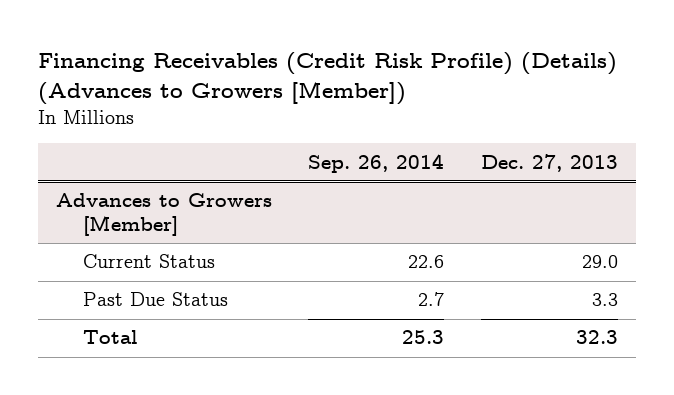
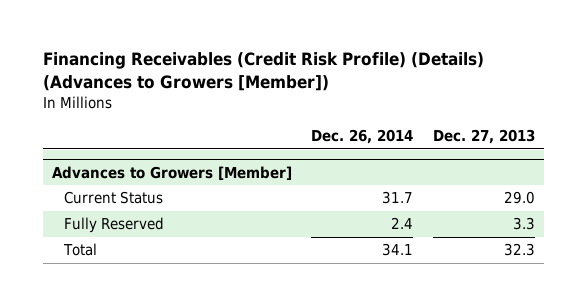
- | Sep. 26, 2014 | Dec. 27, 2013
+ | Dec. 26, 2014 | Dec. 27, 2013
@ Advances to Growers [Member]
- Past Due Status | 2.7 | 3.3
+ Fully Reserved | 2.4 | 3.3

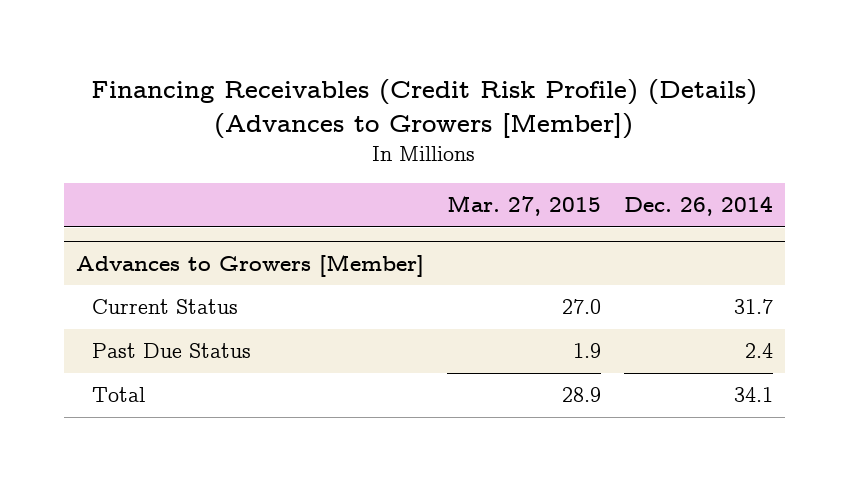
- | Dec. 26, 2014 | Dec. 27, 2013
+ | Mar. 27, 2015 | Dec. 26, 2014
@ Advances to Growers [Member]
- Fully Reserved | 2.4 | 3.3
+ Past Due Status | 1.9 | 2.4

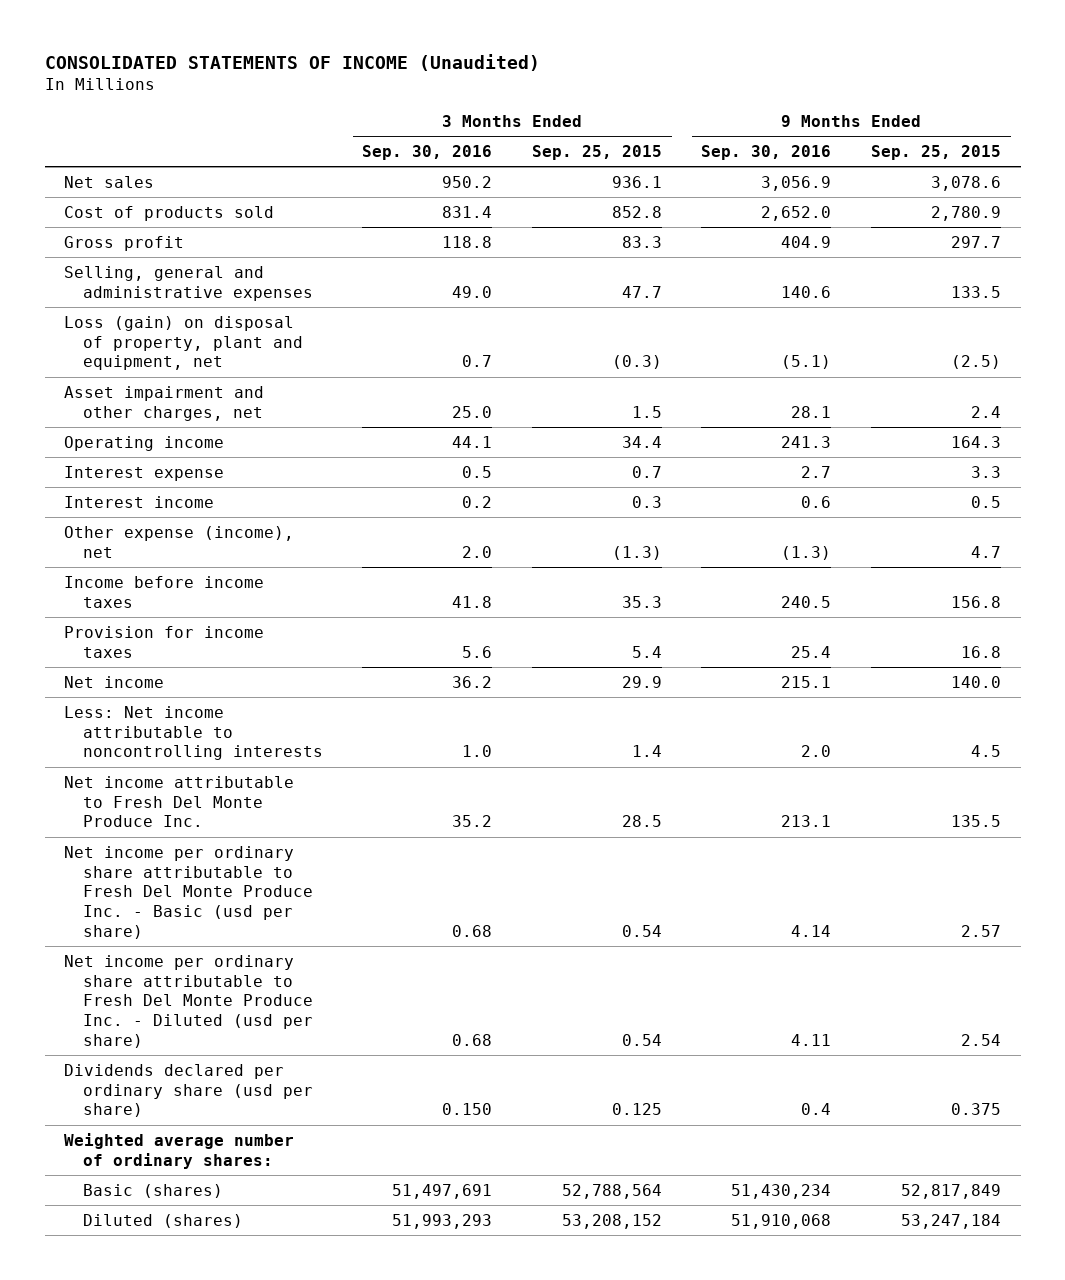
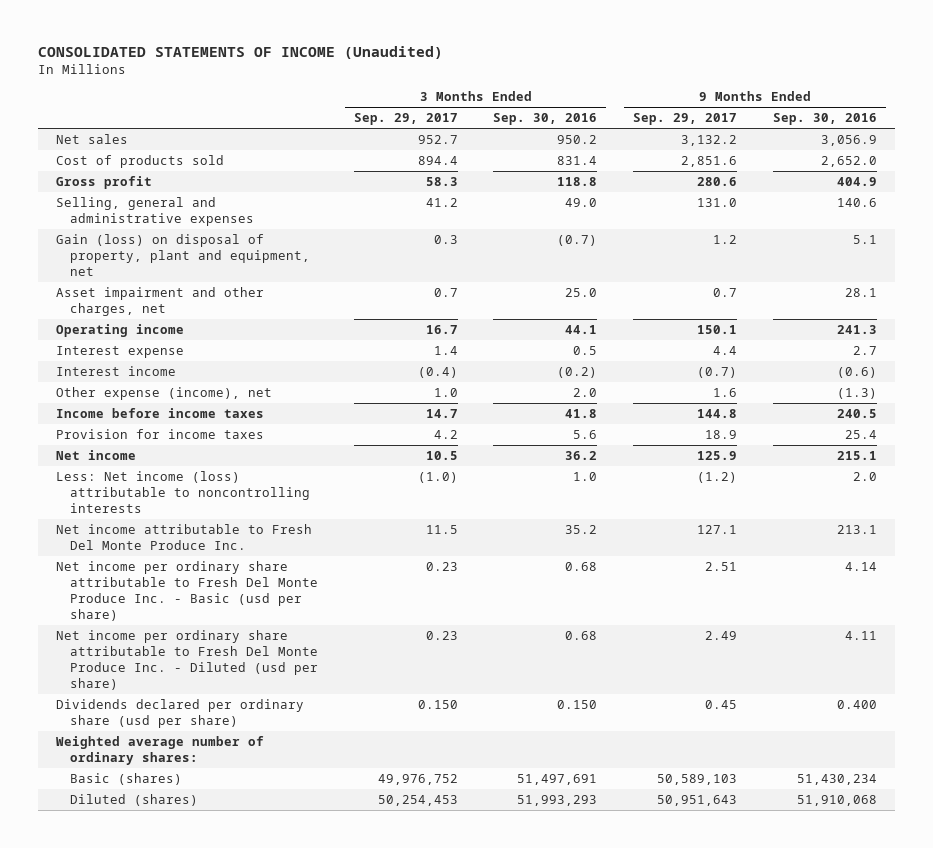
- | 3 Months Ended Sep. 30, 2016 | 3 Months Ended Sep. 25, 2015 | 9 Months Ended Sep. 30, 2016 | 9 Months Ended Sep. 25, 2015
+ | 3 Months Ended Sep. 29, 2017 | 3 Months Ended Sep. 30, 2016 | 9 Months Ended Sep. 29, 2017 | 9 Months Ended Sep. 30, 2016
- Loss (gain) on disposal of property, plant and equipment, net | 0.7 | (0.3) | (5.1) | (2.5)
+ Gain (loss) on disposal of property, plant and equipment, net | 0.3 | (0.7) | 1.2 | 5.1
- Interest income | 0.2 | 0.3 | 0.6 | 0.5
+ Interest income | (0.4) | (0.2) | (0.7) | (0.6)
- Less: Net income attributable to noncontrolling interests | 1.0 | 1.4 | 2.0 | 4.5
+ Less: Net income (loss) attributable to noncontrolling interests | (1.0) | 1.0 | (1.2) | 2.0
- Dividends declared per ordinary share (usd per share) | 0.150 | 0.125 | 0.4 | 0.375
+ Dividends declared per ordinary share (usd per share) | 0.150 | 0.150 | 0.45 | 0.400

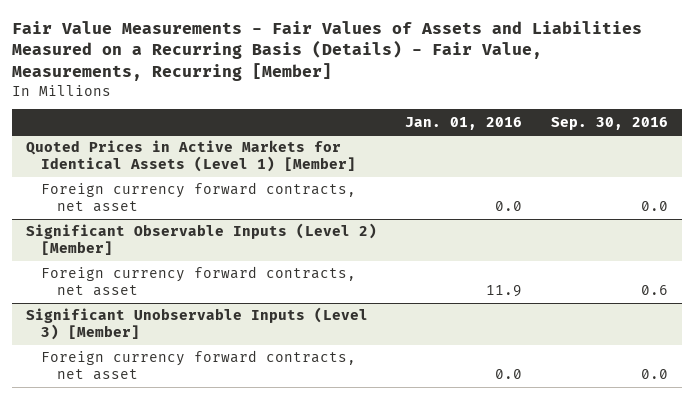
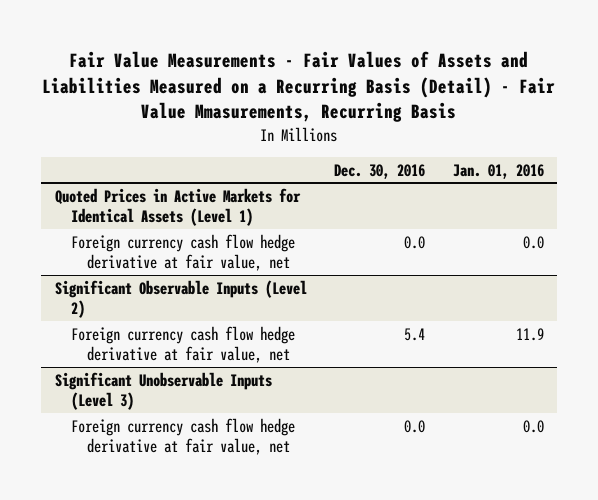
- Fair Value Measurements - Fair Values of Assets and Liabilities Measured on a Recurring Basis (Details) - Fair Value, Measurements, Recurring [Member]
+ Fair Value Measurements - Fair Values of Assets and Liabilities Measured on a Recurring Basis (Detail) - Fair Value Mmasurements, Recurring Basis
- | Jan. 01, 2016 | Sep. 30, 2016
+ | Dec. 30, 2016 | Jan. 01, 2016
- Quoted Prices in Active Markets for Identical Assets (Level 1) [Member]
- Foreign currency forward contracts, net asset | 0.0 | 0.0
- Significant Observable Inputs (Level 2) [Member]
- Foreign currency forward contracts, net asset | 11.9 | 0.6
- Significant Unobservable Inputs (Level 3) [Member]
- Foreign currency forward contracts, net asset | 0.0 | 0.0
+ Quoted Prices in Active Markets for Identical Assets (Level 1)
+ Foreign currency cash flow hedge derivative at fair value, net | 0.0 | 0.0
+ Significant Observable Inputs (Level 2)
+ Foreign currency cash flow hedge derivative at fair value, net | 5.4 | 11.9
+ Significant Unobservable Inputs (Level 3)
+ Foreign currency cash flow hedge derivative at fair value, net | 0.0 | 0.0

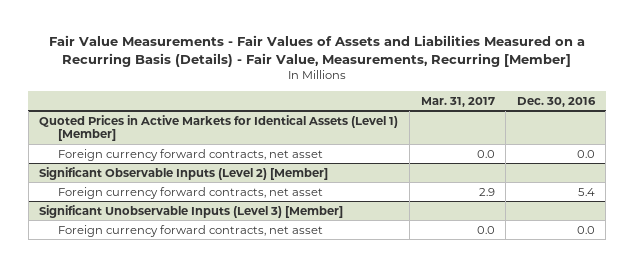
- Fair Value Measurements - Fair Values of Assets and Liabilities Measured on a Recurring Basis (Detail) - Fair Value Mmasurements, Recurring Basis
+ Fair Value Measurements - Fair Values of Assets and Liabilities Measured on a Recurring Basis (Details) - Fair Value, Measurements, Recurring [Member]
- | Dec. 30, 2016 | Jan. 01, 2016
+ | Mar. 31, 2017 | Dec. 30, 2016
- Quoted Prices in Active Markets for Identical Assets (Level 1)
- Foreign currency cash flow hedge derivative at fair value, net | 0.0 | 0.0
- Significant Observable Inputs (Level 2)
- Foreign currency cash flow hedge derivative at fair value, net | 5.4 | 11.9
- Significant Unobservable Inputs (Level 3)
- Foreign currency cash flow hedge derivative at fair value, net | 0.0 | 0.0
+ Quoted Prices in Active Markets for Identical Assets (Level 1) [Member]
+ Foreign currency forward contracts, net asset | 0.0 | 0.0
+ Significant Observable Inputs (Level 2) [Member]
+ Foreign currency forward contracts, net asset | 2.9 | 5.4
+ Significant Unobservable Inputs (Level 3) [Member]
+ Foreign currency forward contracts, net asset | 0.0 | 0.0

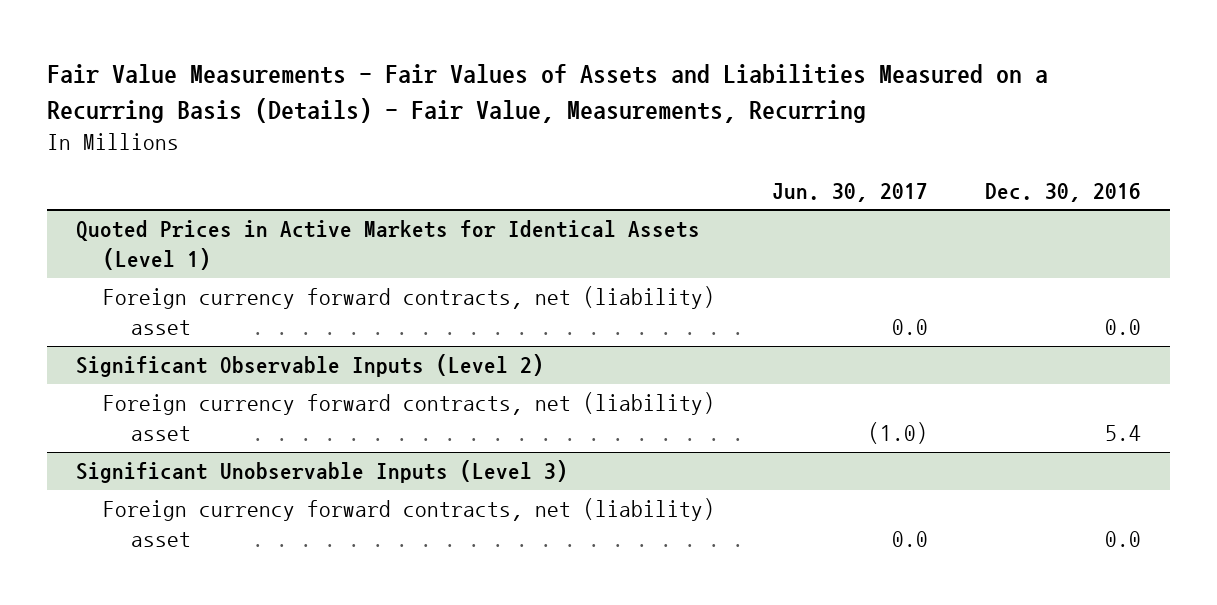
- Fair Value Measurements - Fair Values of Assets and Liabilities Measured on a Recurring Basis (Details) - Fair Value, Measurements, Recurring [Member]
+ Fair Value Measurements - Fair Values of Assets and Liabilities Measured on a Recurring Basis (Details) - Fair Value, Measurements, Recurring
- | Mar. 31, 2017 | Dec. 30, 2016
+ | Jun. 30, 2017 | Dec. 30, 2016
- Quoted Prices in Active Markets for Identical Assets (Level 1) [Member]
- Foreign currency forward contracts, net asset | 0.0 | 0.0
- Significant Observable Inputs (Level 2) [Member]
- Foreign currency forward contracts, net asset | 2.9 | 5.4
- Significant Unobservable Inputs (Level 3) [Member]
- Foreign currency forward contracts, net asset | 0.0 | 0.0
+ Quoted Prices in Active Markets for Identical Assets (Level 1)
+ Foreign currency forward contracts, net (liability) asset | 0.0 | 0.0
+ Significant Observable Inputs (Level 2)
+ Foreign currency forward contracts, net (liability) asset | (1.0) | 5.4
+ Significant Unobservable Inputs (Level 3)
+ Foreign currency forward contracts, net (liability) asset | 0.0 | 0.0

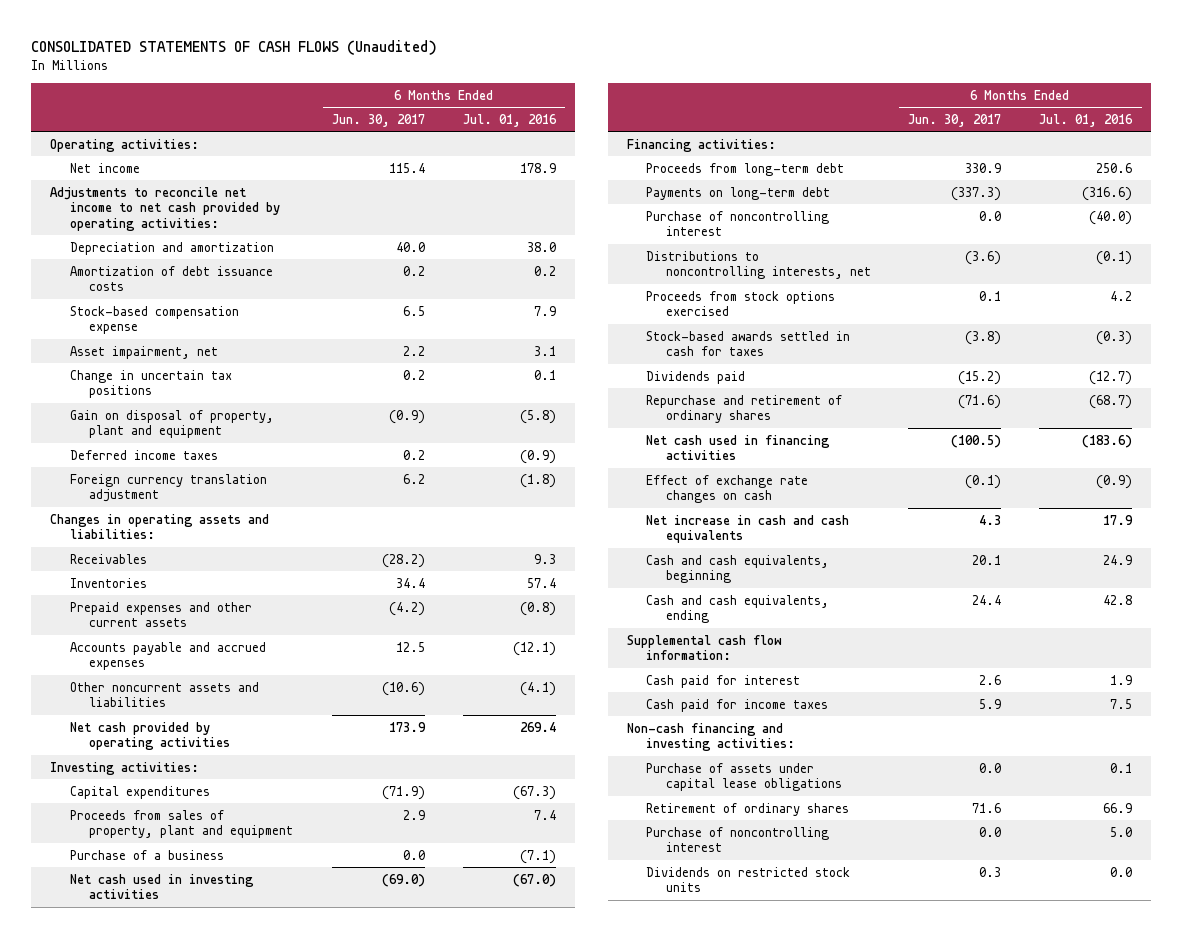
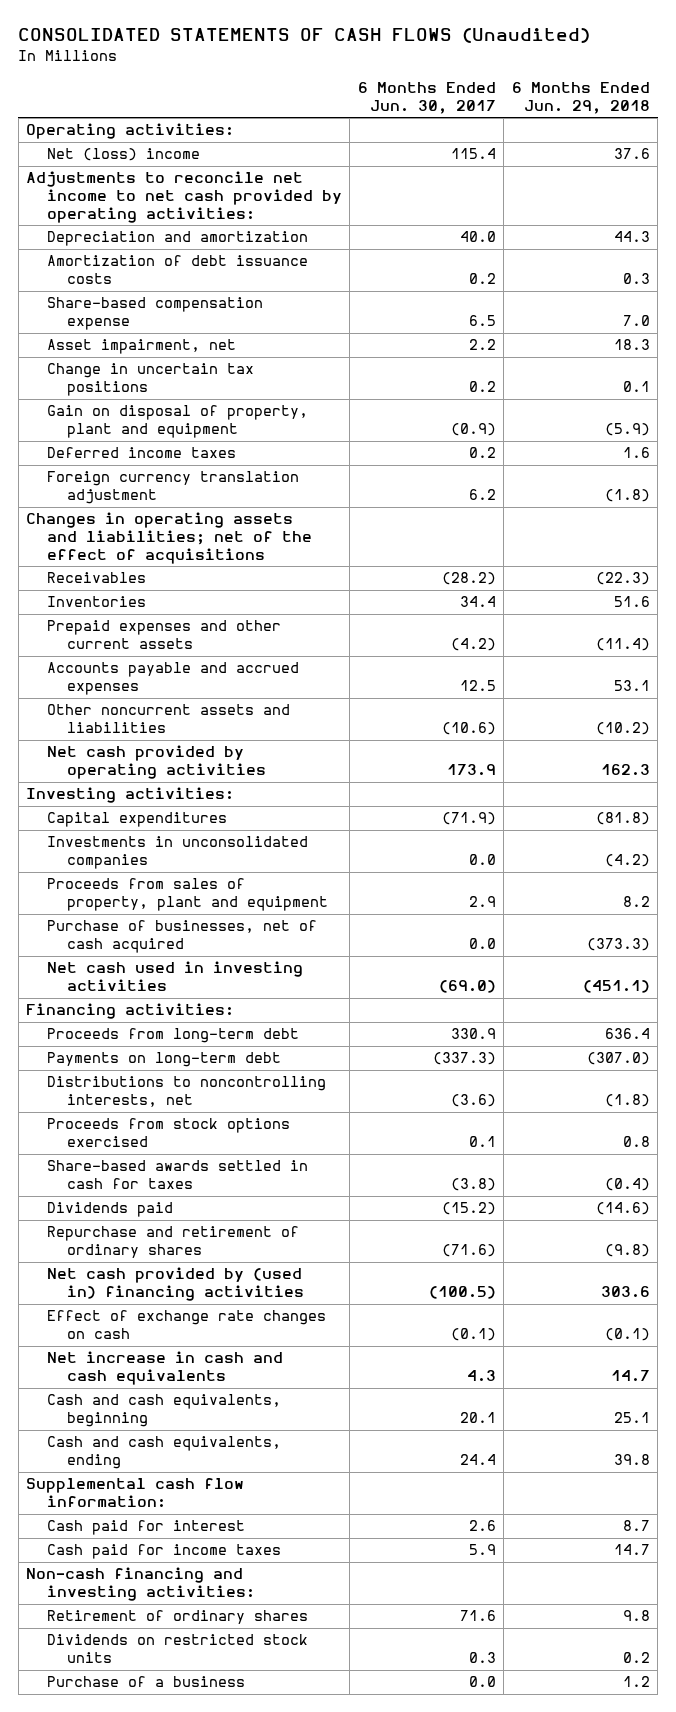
- | 6 Months Ended Jun. 30, 2017 | 6 Months Ended Jul. 01, 2016
+ | 6 Months Ended Jun. 30, 2017 | 6 Months Ended Jun. 29, 2018
- Net income | 115.4 | 178.9
+ Net (loss) income | 115.4 | 37.6
- Stock-based compensation expense | 6.5 | 7.9
+ Share-based compensation expense | 6.5 | 7.0
- Changes in operating assets and liabilities:
+ Changes in operating assets and liabilities; net of the effect of acquisitions
+ Investments in unconsolidated companies | 0.0 | (4.2)
+ Purchase of businesses, net of cash acquired | 0.0 | (373.3)
- Purchase of noncontrolling interest | 0.0 | (40.0)
- Stock-based awards settled in cash for taxes | (3.8) | (0.3)
+ Share-based awards settled in cash for taxes | (3.8) | (0.4)
- Net cash used in financing activities | (100.5) | (183.6)
+ Net cash provided by (used in) financing activities | (100.5) | 303.6
- Purchase of assets under capital lease obligations | 0.0 | 0.1
- Purchase of noncontrolling interest | 0.0 | 5.0
moved down: Purchase of a business | 0.0 | 1.2

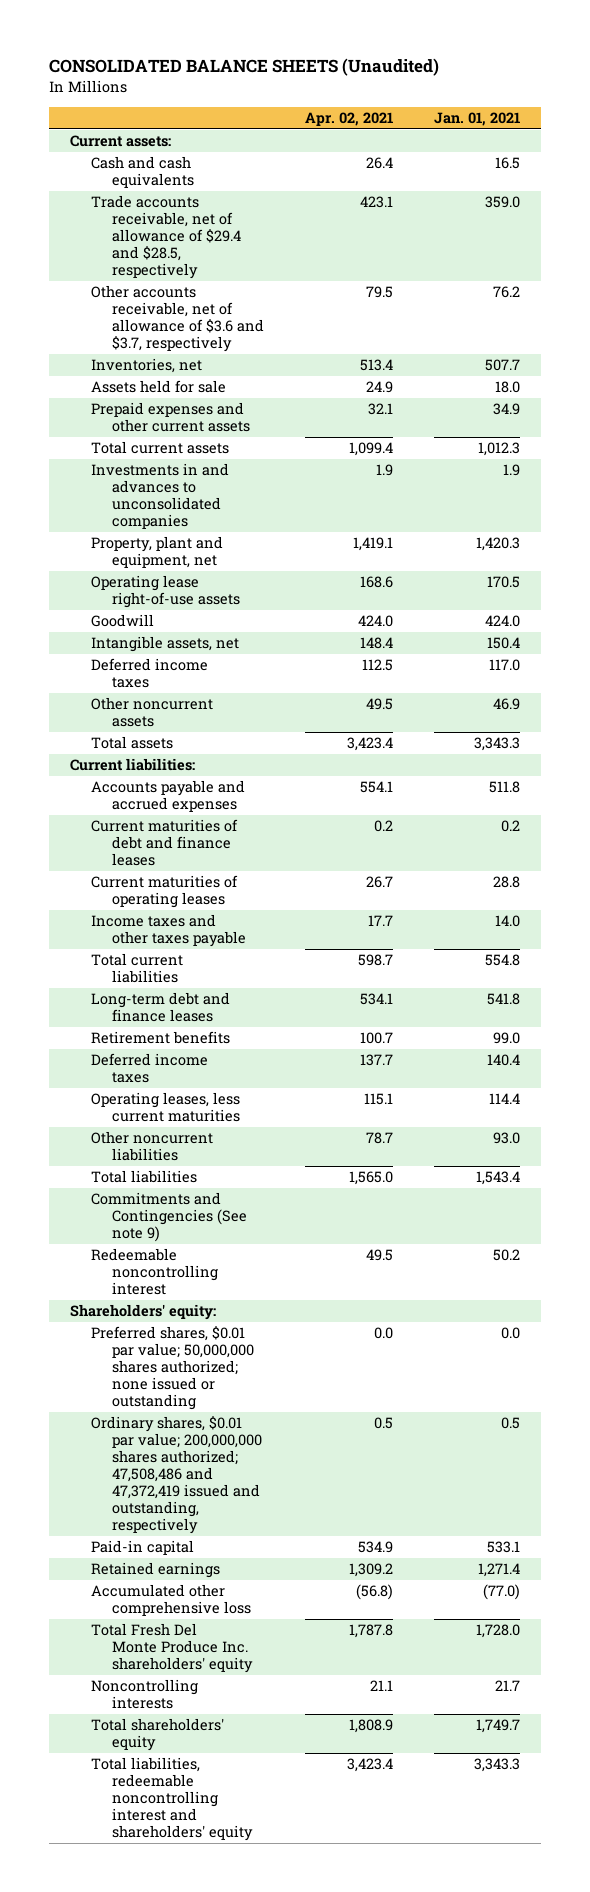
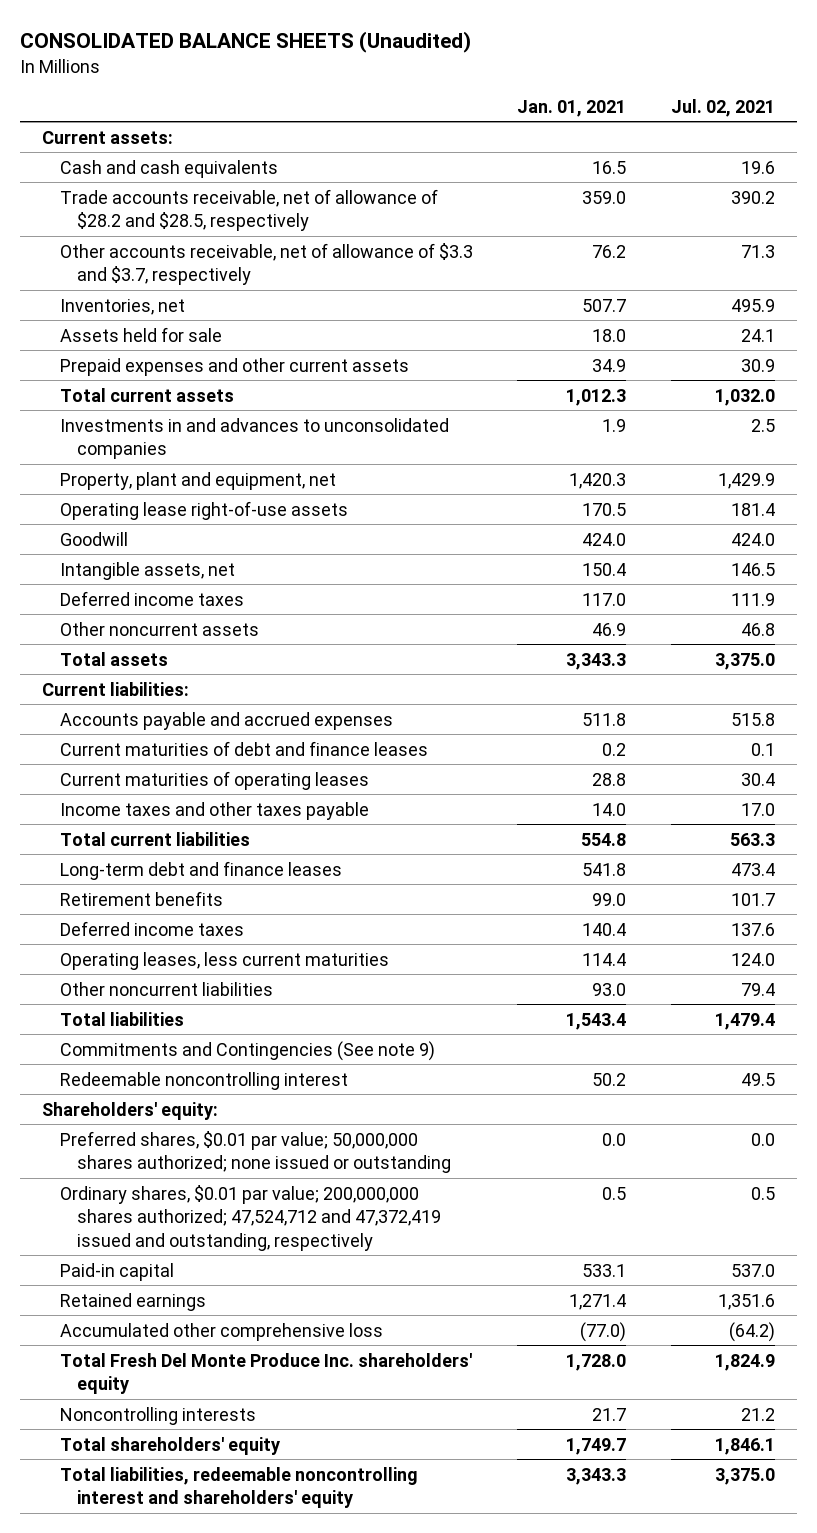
- | Apr. 02, 2021 | Jan. 01, 2021
+ | Jan. 01, 2021 | Jul. 02, 2021
- Trade accounts receivable, net of allowance of $29.4 and $28.5, respectively | 423.1 | 359.0
- Other accounts receivable, net of allowance of $3.6 and $3.7, respectively | 79.5 | 76.2
+ Trade accounts receivable, net of allowance of $28.2 and $28.5, respectively | 359.0 | 390.2
+ Other accounts receivable, net of allowance of $3.3 and $3.7, respectively | 76.2 | 71.3
- Ordinary shares, $0.01 par value; 200,000,000 shares authorized; 47,508,486 and 47,372,419 issued and outstanding, respectively | 0.5 | 0.5
+ Ordinary shares, $0.01 par value; 200,000,000 shares authorized; 47,524,712 and 47,372,419 issued and outstanding, respectively | 0.5 | 0.5

